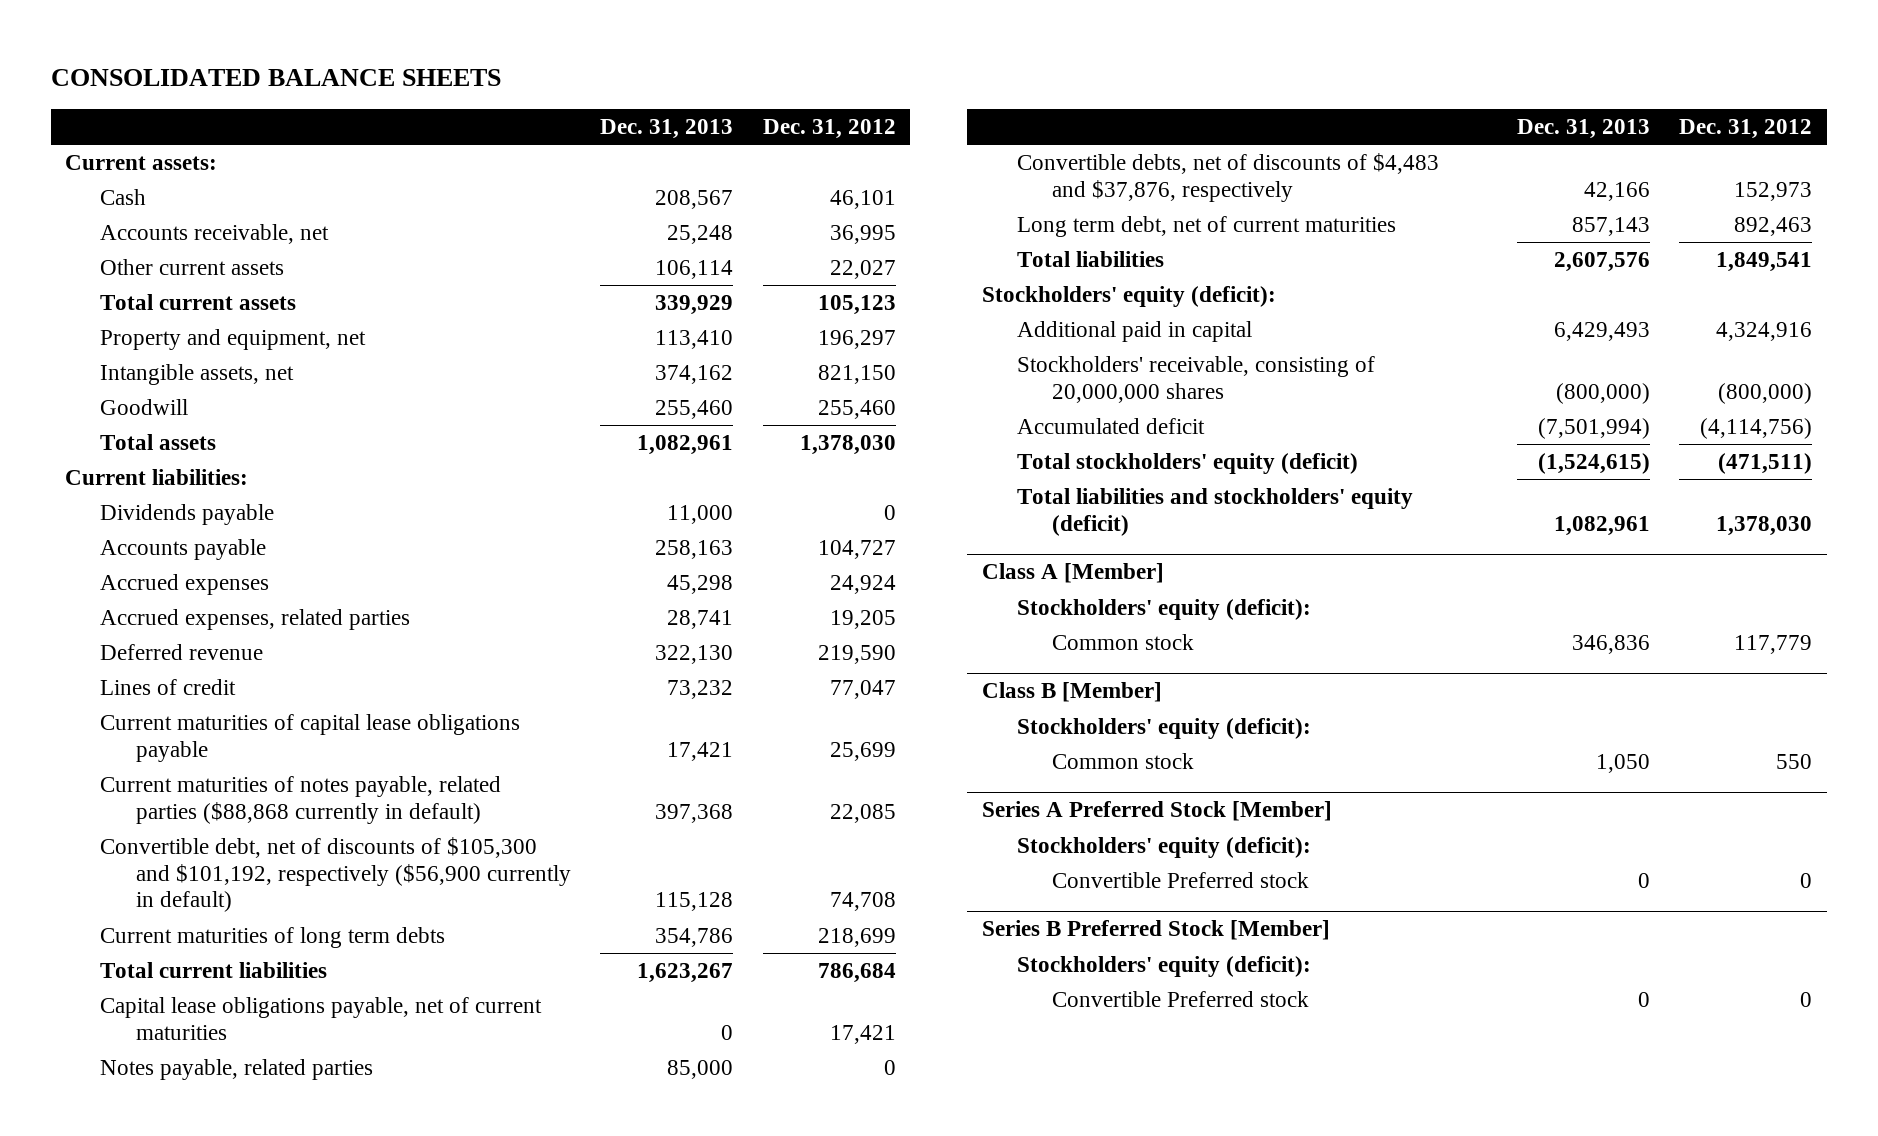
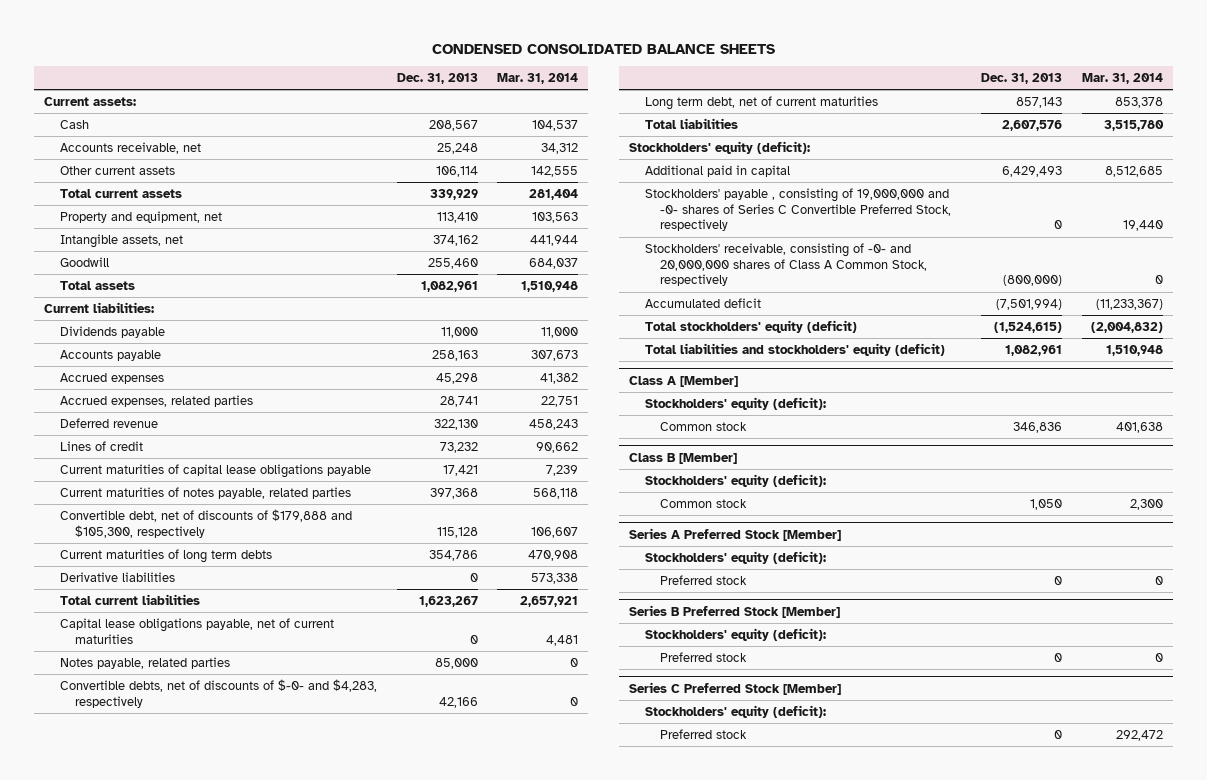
- CONSOLIDATED BALANCE SHEETS
+ CONDENSED CONSOLIDATED BALANCE SHEETS
- | Dec. 31, 2013 | Dec. 31, 2012
+ | Dec. 31, 2013 | Mar. 31, 2014
- Current maturities of notes payable, related parties ($88,868 currently in default) | 397,368 | 22,085
- Convertible debt, net of discounts of $105,300 and $101,192, respectively ($56,900 currently in default) | 115,128 | 74,708
+ Current maturities of notes payable, related parties | 397,368 | 568,118
+ Convertible debt, net of discounts of $179,888 and $105,300, respectively | 115,128 | 106,607
+ Derivative liabilities | 0 | 573,338
- Convertible debts, net of discounts of $4,483 and $37,876, respectively | 42,166 | 152,973
+ Convertible debts, net of discounts of $-0- and $4,283, respectively | 42,166 | 0
- Stockholders' receivable, consisting of 20,000,000 shares | (800,000) | (800,000)
+ Stockholders' payable , consisting of 19,000,000 and -0- shares of Series C Convertible Preferred Stock, respectively | 0 | 19,440
+ Stockholders' receivable, consisting of -0- and 20,000,000 shares of Class A Common Stock, respectively | (800,000) | 0
@ Series A Preferred Stock [Member]
- Convertible Preferred stock | 0 | 0
+ Preferred stock | 0 | 0
@ Series B Preferred Stock [Member]
- Convertible Preferred stock | 0 | 0
+ Preferred stock | 0 | 0
+ Series C Preferred Stock [Member]
+ Stockholders' equity (deficit):
+ Preferred stock | 0 | 292,472

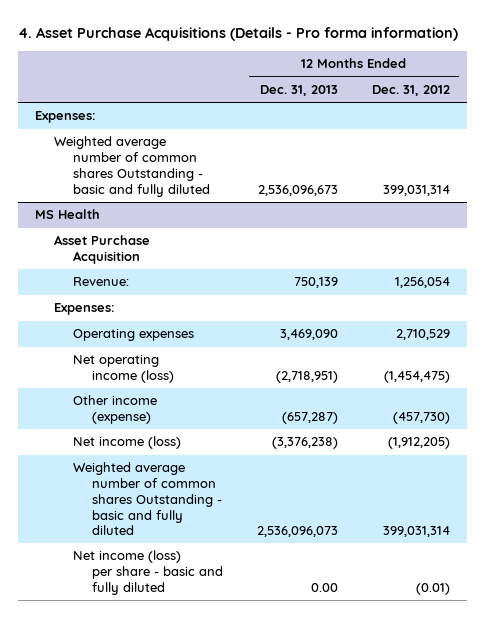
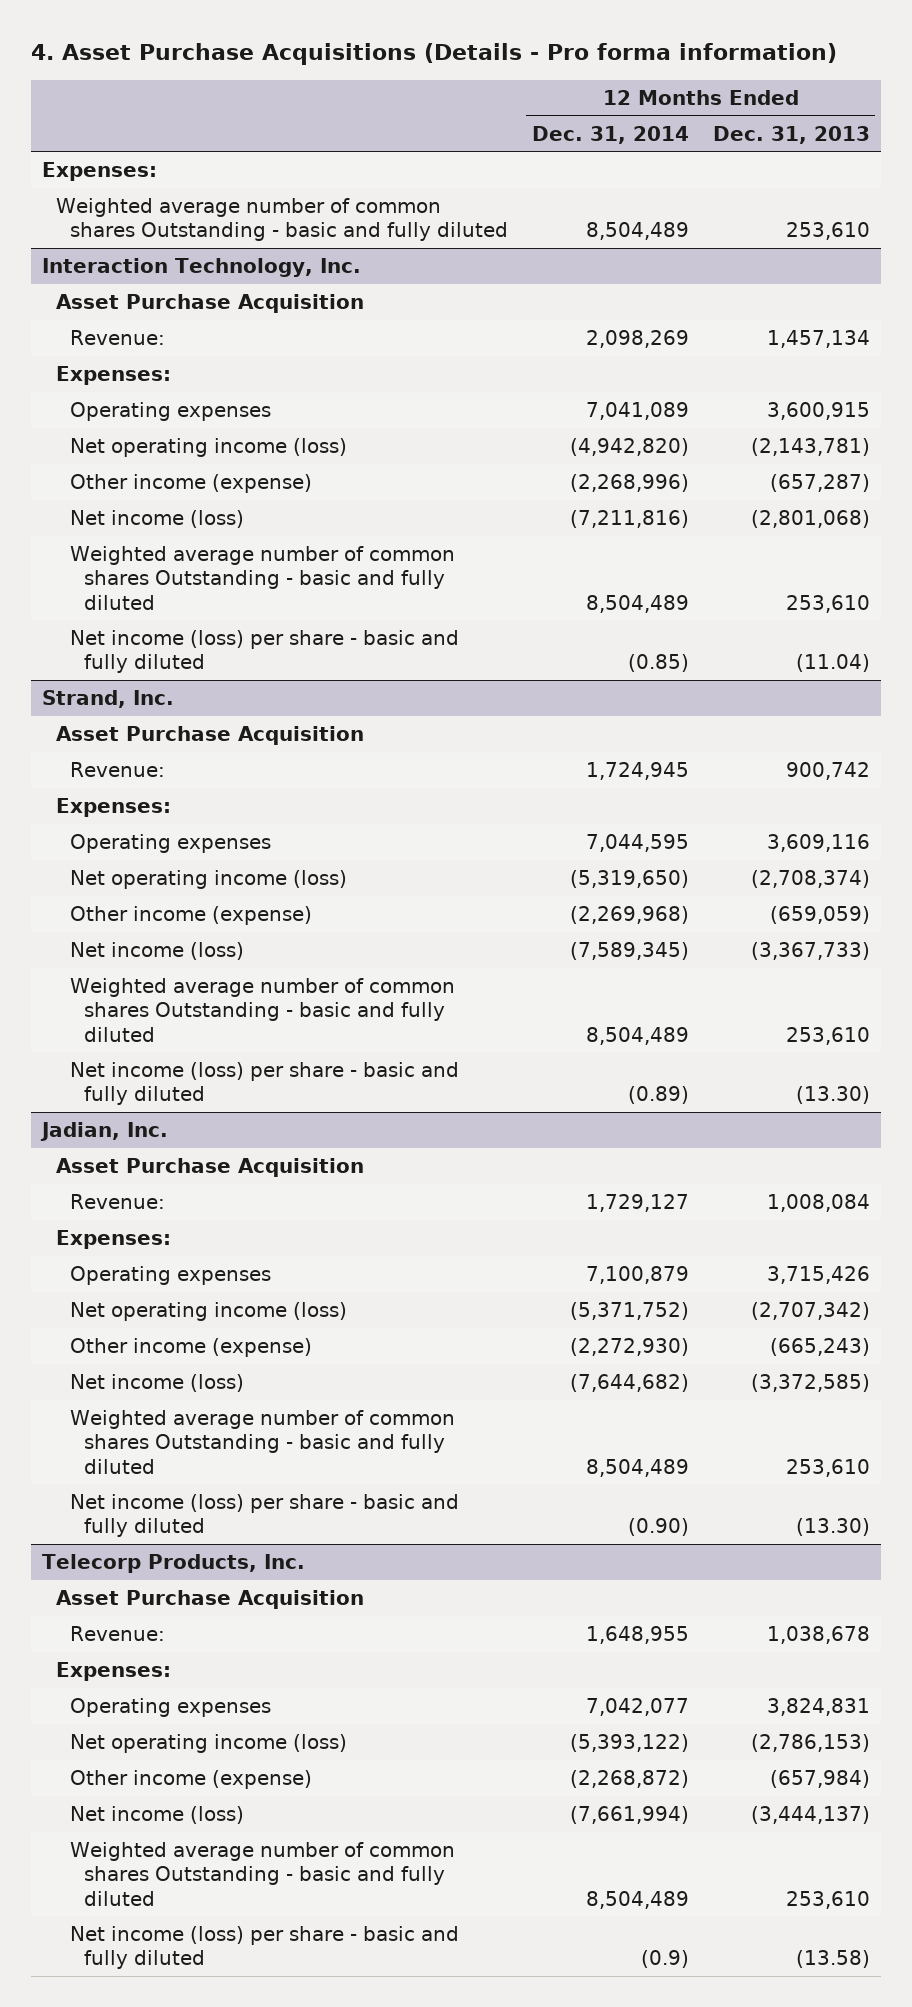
- | 12 Months Ended Dec. 31, 2013 | 12 Months Ended Dec. 31, 2012
+ | 12 Months Ended Dec. 31, 2014 | 12 Months Ended Dec. 31, 2013
- Weighted average number of common shares Outstanding - basic and fully diluted | 2,536,096,673 | 399,031,314
- MS Health
+ Weighted average number of common shares Outstanding - basic and fully diluted | 8,504,489 | 253,610
+ Interaction Technology, Inc.
- Revenue: | 750,139 | 1,256,054
+ Revenue: | 2,098,269 | 1,457,134
- Operating expenses | 3,469,090 | 2,710,529
- Net operating income (loss) | (2,718,951) | (1,454,475)
+ Operating expenses | 7,041,089 | 3,600,915
+ Net operating income (loss) | (4,942,820) | (2,143,781)
- Net income (loss) | (3,376,238) | (1,912,205)
- Weighted average number of common shares Outstanding - basic and fully diluted | 2,536,096,073 | 399,031,314
- Net income (loss) per share - basic and fully diluted | 0.00 | (0.01)
+ Net income (loss) | (7,211,816) | (2,801,068)
+ Weighted average number of common shares Outstanding - basic and fully diluted | 8,504,489 | 253,610
+ Net income (loss) per share - basic and fully diluted | (0.85) | (11.04)
+ Strand, Inc.
+ Asset Purchase Acquisition
+ Revenue: | 1,724,945 | 900,742
+ Expenses:
+ Operating expenses | 7,044,595 | 3,609,116
+ Net operating income (loss) | (5,319,650) | (2,708,374)
+ Other income (expense) | (2,269,968) | (659,059)
+ Net income (loss) | (7,589,345) | (3,367,733)
+ Weighted average number of common shares Outstanding - basic and fully diluted | 8,504,489 | 253,610
+ Net income (loss) per share - basic and fully diluted | (0.89) | (13.30)
+ Jadian, Inc.
+ Asset Purchase Acquisition
+ Revenue: | 1,729,127 | 1,008,084
+ Expenses:
+ Operating expenses | 7,100,879 | 3,715,426
+ Net operating income (loss) | (5,371,752) | (2,707,342)
+ Other income (expense) | (2,272,930) | (665,243)
+ Net income (loss) | (7,644,682) | (3,372,585)
+ Weighted average number of common shares Outstanding - basic and fully diluted | 8,504,489 | 253,610
+ Net income (loss) per share - basic and fully diluted | (0.90) | (13.30)
+ Telecorp Products, Inc.
+ Asset Purchase Acquisition
+ Revenue: | 1,648,955 | 1,038,678
+ Expenses:
+ Operating expenses | 7,042,077 | 3,824,831
+ Net operating income (loss) | (5,393,122) | (2,786,153)
+ Other income (expense) | (2,268,872) | (657,984)
+ Net income (loss) | (7,661,994) | (3,444,137)
+ Weighted average number of common shares Outstanding - basic and fully diluted | 8,504,489 | 253,610
+ Net income (loss) per share - basic and fully diluted | (0.9) | (13.58)

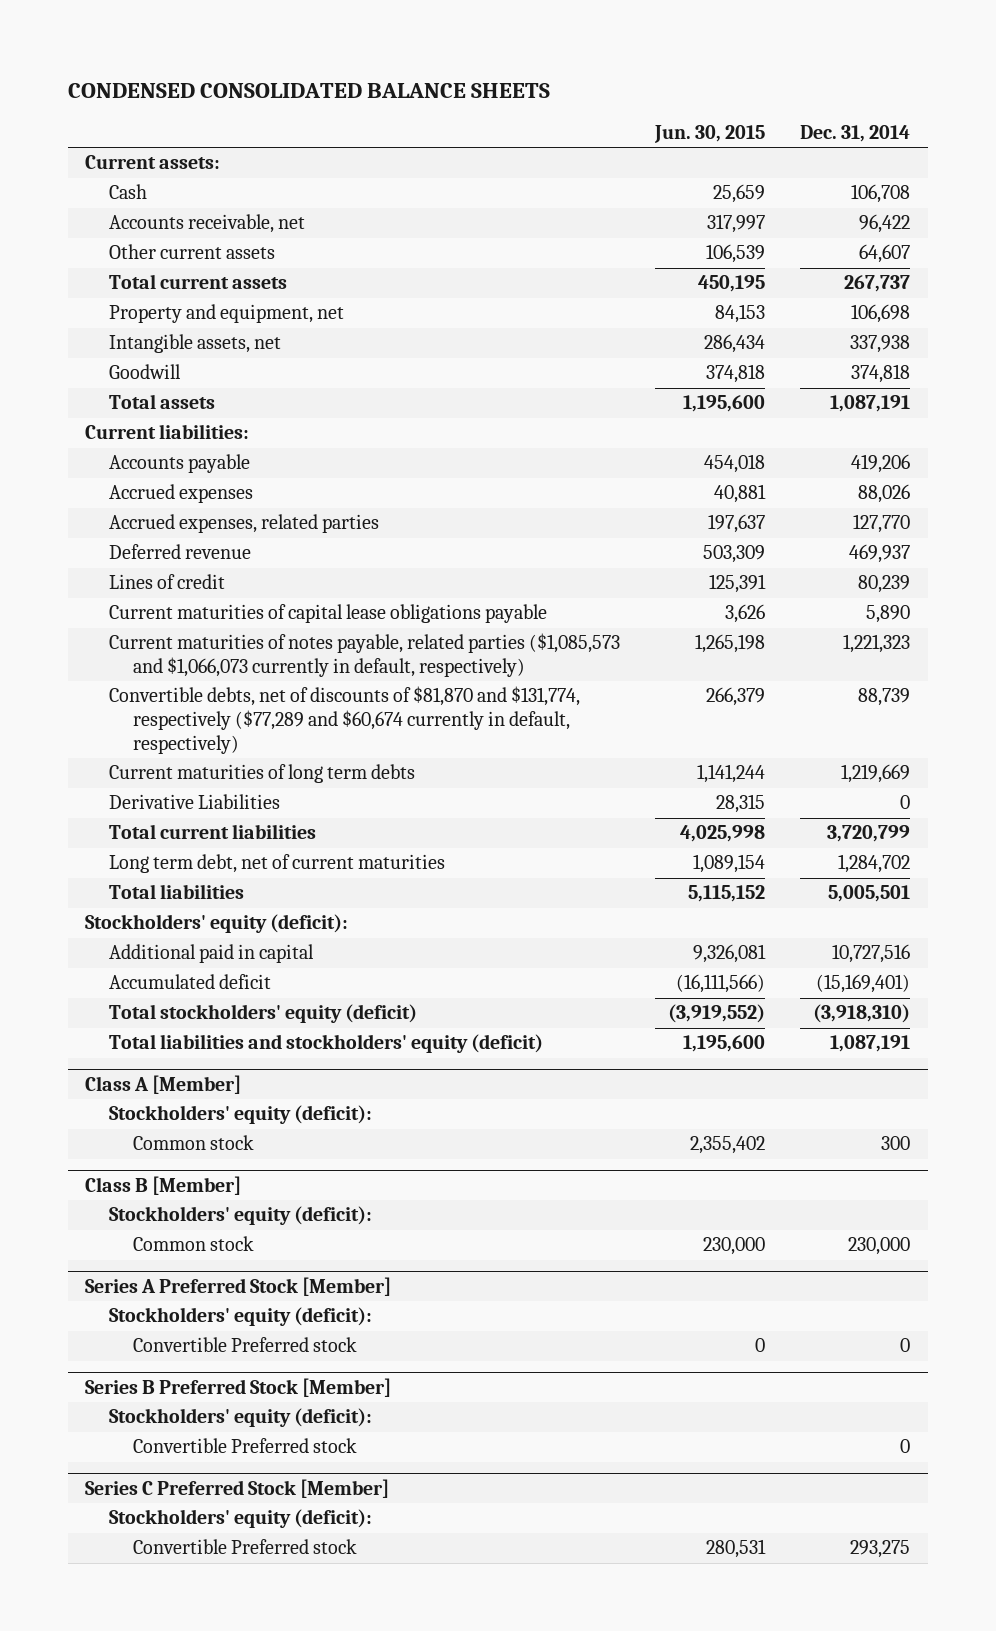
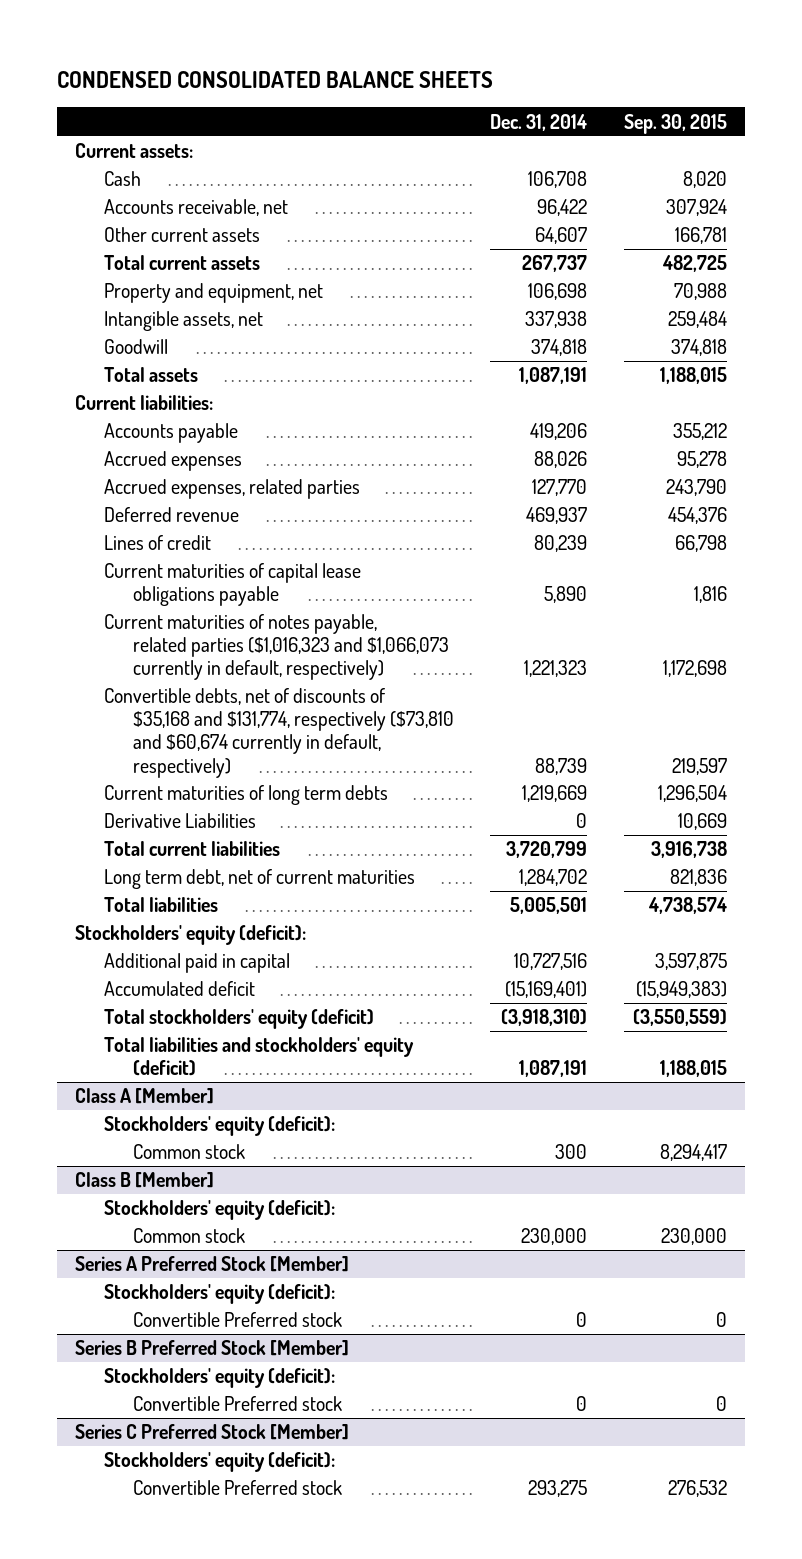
- | Jun. 30, 2015 | Dec. 31, 2014
+ | Dec. 31, 2014 | Sep. 30, 2015
- Current maturities of notes payable, related parties ($1,085,573 and $1,066,073 currently in default, respectively) | 1,265,198 | 1,221,323
- Convertible debts, net of discounts of $81,870 and $131,774, respectively ($77,289 and $60,674 currently in default, respectively) | 266,379 | 88,739
+ Current maturities of notes payable, related parties ($1,016,323 and $1,066,073 currently in default, respectively) | 1,221,323 | 1,172,698
+ Convertible debts, net of discounts of $35,168 and $131,774, respectively ($73,810 and $60,674 currently in default, respectively) | 88,739 | 219,597

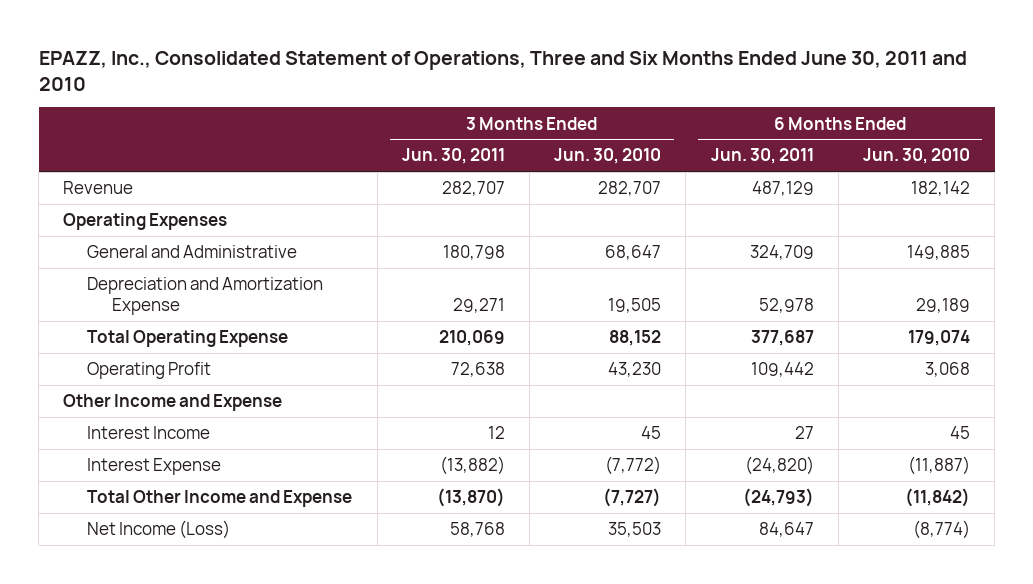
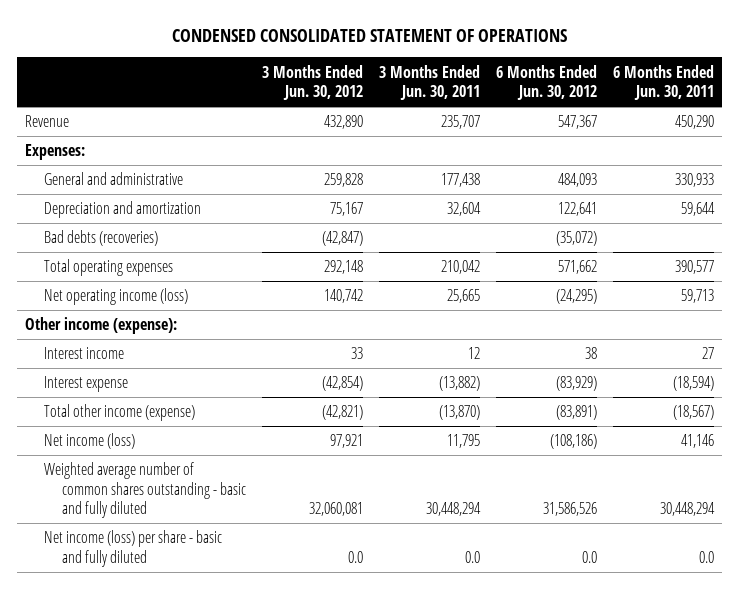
- EPAZZ, Inc., Consolidated Statement of Operations, Three and Six Months Ended June 30, 2011 and 2010
+ CONDENSED CONSOLIDATED STATEMENT OF OPERATIONS
- | 3 Months Ended Jun. 30, 2011 | 3 Months Ended Jun. 30, 2010 | 6 Months Ended Jun. 30, 2011 | 6 Months Ended Jun. 30, 2010
+ | 3 Months Ended Jun. 30, 2012 | 3 Months Ended Jun. 30, 2011 | 6 Months Ended Jun. 30, 2012 | 6 Months Ended Jun. 30, 2011
- Revenue | 282,707 | 282,707 | 487,129 | 182,142
- Operating Expenses
- General and Administrative | 180,798 | 68,647 | 324,709 | 149,885
- Depreciation and Amortization Expense | 29,271 | 19,505 | 52,978 | 29,189
- Total Operating Expense | 210,069 | 88,152 | 377,687 | 179,074
- Operating Profit | 72,638 | 43,230 | 109,442 | 3,068
- Other Income and Expense
- Interest Income | 12 | 45 | 27 | 45
- Interest Expense | (13,882) | (7,772) | (24,820) | (11,887)
- Total Other Income and Expense | (13,870) | (7,727) | (24,793) | (11,842)
- Net Income (Loss) | 58,768 | 35,503 | 84,647 | (8,774)
+ Revenue | 432,890 | 235,707 | 547,367 | 450,290
+ Expenses:
+ General and administrative | 259,828 | 177,438 | 484,093 | 330,933
+ Depreciation and amortization | 75,167 | 32,604 | 122,641 | 59,644
+ Bad debts (recoveries) | (42,847) | | (35,072) |
+ Total operating expenses | 292,148 | 210,042 | 571,662 | 390,577
+ Net operating income (loss) | 140,742 | 25,665 | (24,295) | 59,713
+ Other income (expense):
+ Interest income | 33 | 12 | 38 | 27
+ Interest expense | (42,854) | (13,882) | (83,929) | (18,594)
+ Total other income (expense) | (42,821) | (13,870) | (83,891) | (18,567)
+ Net income (loss) | 97,921 | 11,795 | (108,186) | 41,146
+ Weighted average number of common shares outstanding - basic and fully diluted | 32,060,081 | 30,448,294 | 31,586,526 | 30,448,294
+ Net income (loss) per share - basic and fully diluted | 0.0 | 0.0 | 0.0 | 0.0

